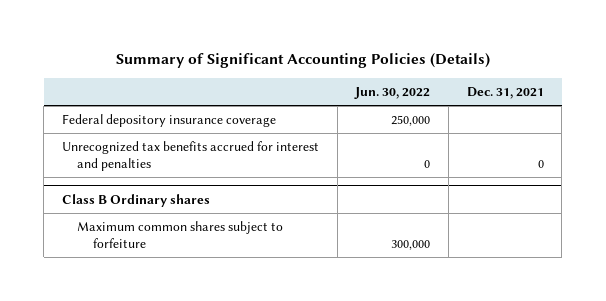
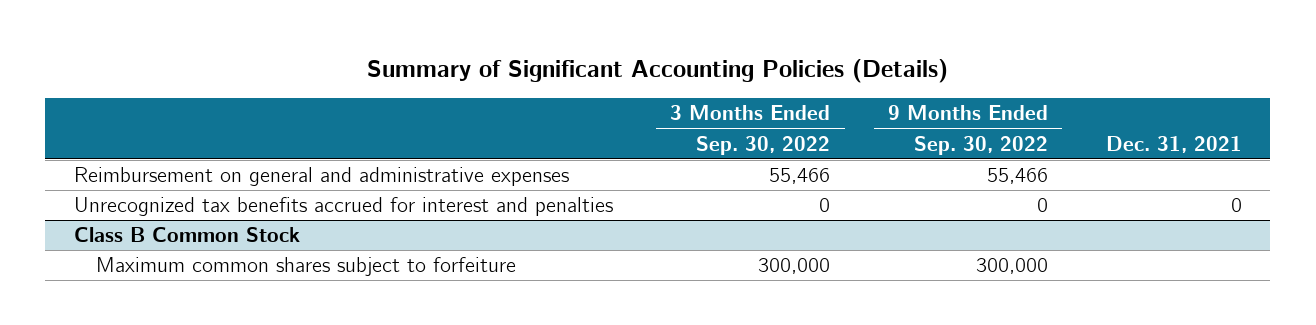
- | Jun. 30, 2022 | Dec. 31, 2021
+ | 3 Months Ended Sep. 30, 2022 | 9 Months Ended Sep. 30, 2022 | Dec. 31, 2021
- Federal depository insurance coverage | 250,000 |
+ Reimbursement on general and administrative expenses | 55,466 | 55,466 |
- Class B Ordinary shares
+ Class B Common Stock

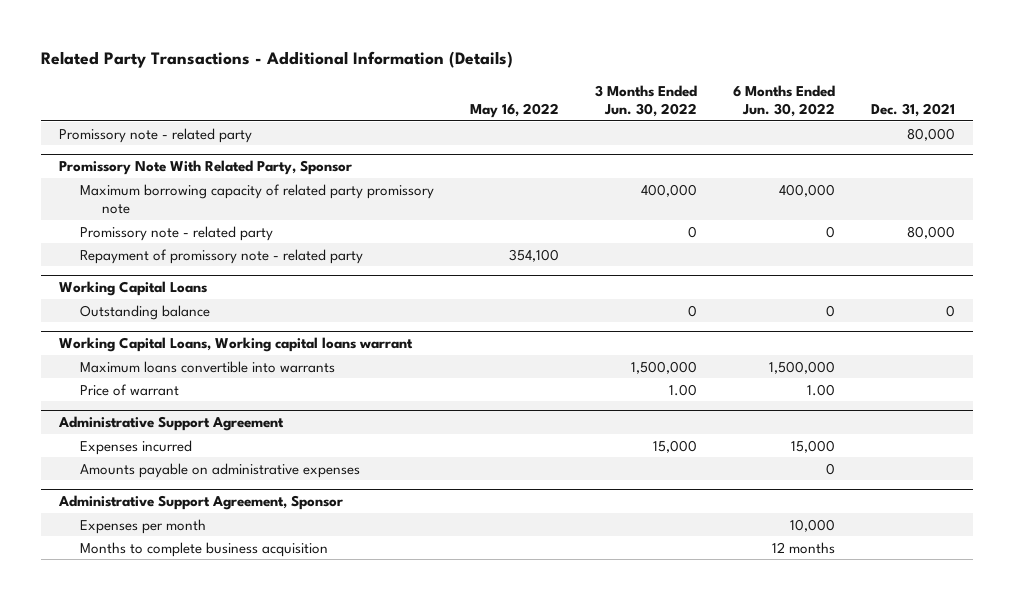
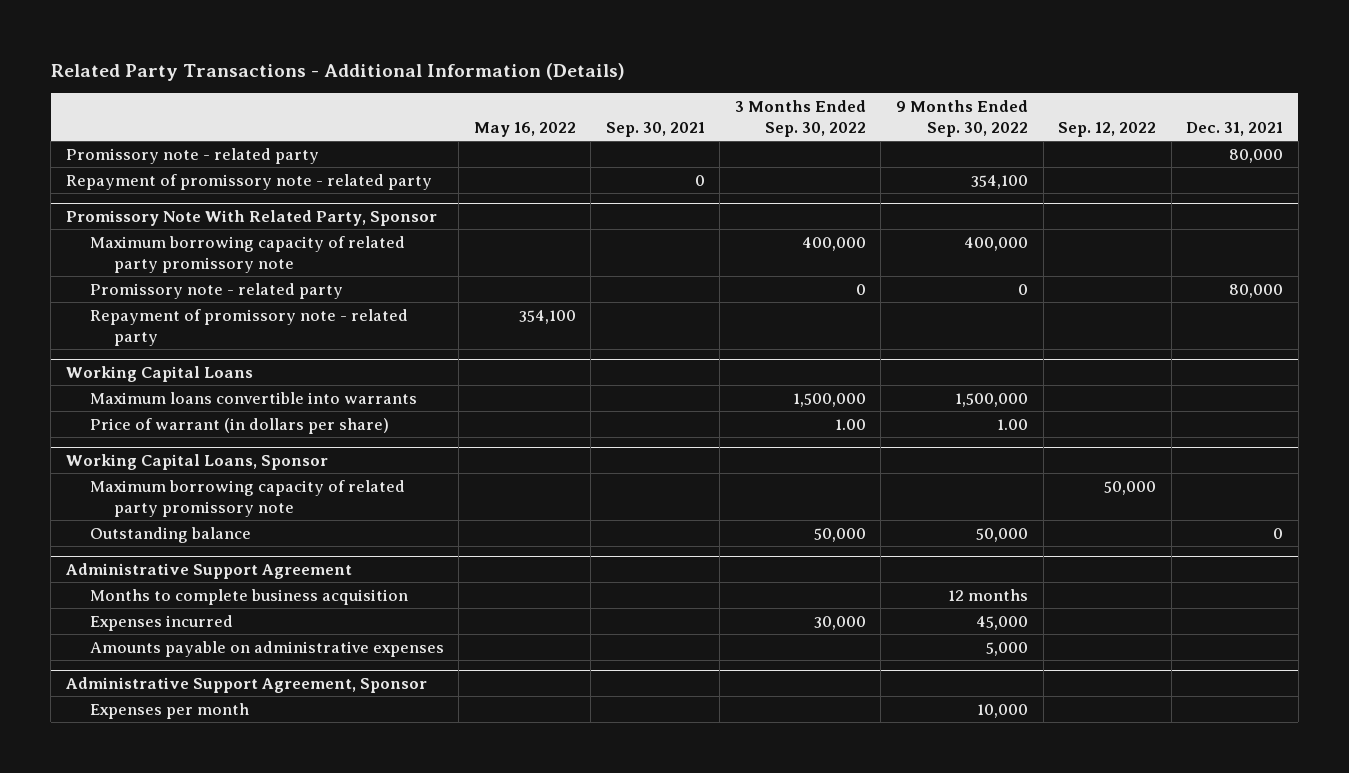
- | May 16, 2022 | 3 Months Ended Jun. 30, 2022 | 6 Months Ended Jun. 30, 2022 | Dec. 31, 2021
+ | May 16, 2022 | Sep. 30, 2021 | 3 Months Ended Sep. 30, 2022 | 9 Months Ended Sep. 30, 2022 | Sep. 12, 2022 | Dec. 31, 2021
+ Repayment of promissory note - related party | | 0 | | 354,100 | |
@ Working Capital Loans
- Outstanding balance | | 0 | 0 | 0
- Working Capital Loans, Working capital loans warrant
- Maximum loans convertible into warrants | | 1,500,000 | 1,500,000 |
- Price of warrant | | 1.00 | 1.00 |
@ Working Capital Loans
+ Maximum loans convertible into warrants | | | 1,500,000 | 1,500,000 | |
+ Price of warrant (in dollars per share) | | | 1.00 | 1.00 | |
+ Working Capital Loans, Sponsor
+ Maximum borrowing capacity of related party promissory note | | | | | 50,000 |
+ Outstanding balance | | | 50,000 | 50,000 | | 0
@ Administrative Support Agreement
+ Months to complete business acquisition | | | | 12 months | |
@ Administrative Support Agreement, Sponsor
- Months to complete business acquisition | | | 12 months |

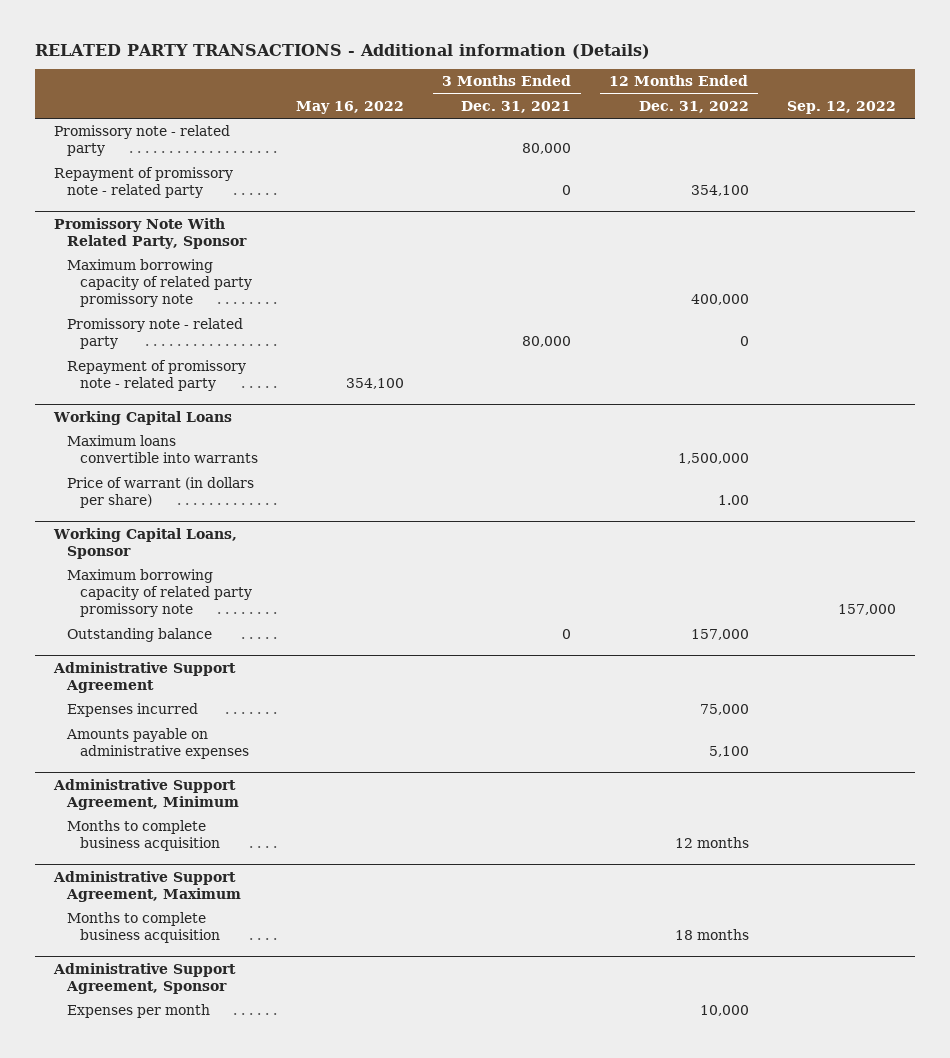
- Related Party Transactions - Additional Information (Details)
+ RELATED PARTY TRANSACTIONS - Additional information (Details)
- | May 16, 2022 | Sep. 30, 2021 | 3 Months Ended Sep. 30, 2022 | 9 Months Ended Sep. 30, 2022 | Sep. 12, 2022 | Dec. 31, 2021
+ | May 16, 2022 | 3 Months Ended Dec. 31, 2021 | 12 Months Ended Dec. 31, 2022 | Sep. 12, 2022
@ Working Capital Loans, Sponsor
- Maximum borrowing capacity of related party promissory note | | | | | 50,000 |
+ Maximum borrowing capacity of related party promissory note | | | | 157,000
@ Administrative Support Agreement
- Months to complete business acquisition | | | | 12 months | |
+ Administrative Support Agreement, Minimum
+ Months to complete business acquisition | | | 12 months |
+ Administrative Support Agreement, Maximum
+ Months to complete business acquisition | | | 18 months |

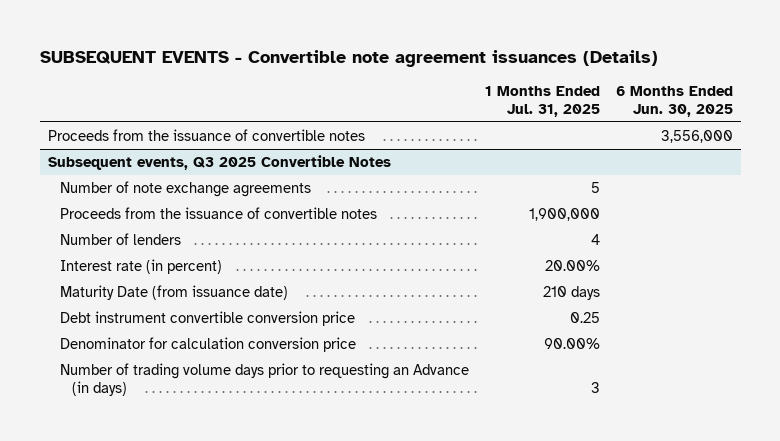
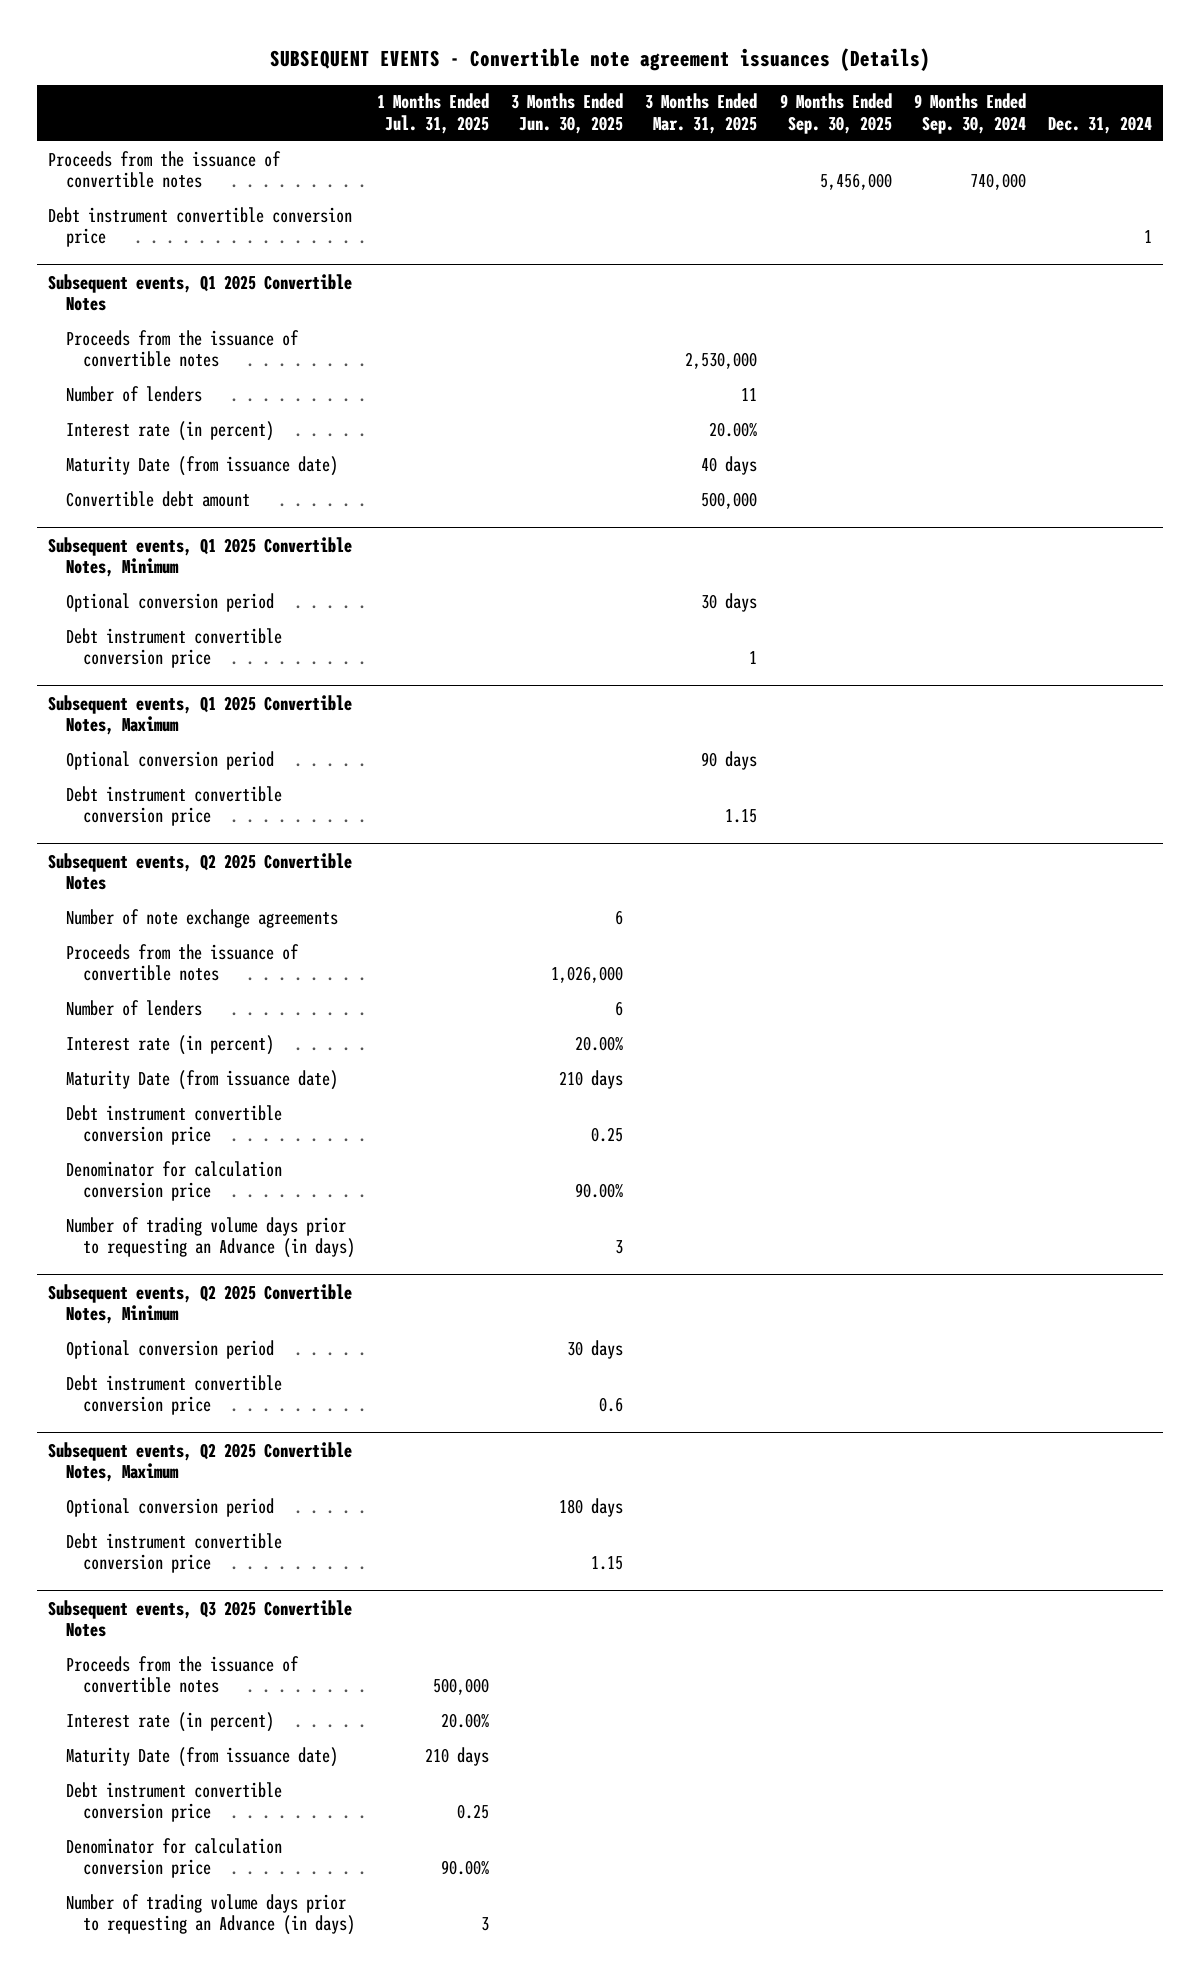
- | 1 Months Ended Jul. 31, 2025 | 6 Months Ended Jun. 30, 2025
+ | 1 Months Ended Jul. 31, 2025 | 3 Months Ended Jun. 30, 2025 | 3 Months Ended Mar. 31, 2025 | 9 Months Ended Sep. 30, 2025 | 9 Months Ended Sep. 30, 2024 | Dec. 31, 2024
+ Debt instrument convertible conversion price | | | | | | 1
+ Subsequent events, Q1 2025 Convertible Notes
+ Proceeds from the issuance of convertible notes | | | 2,530,000 | | |
+ Number of lenders | | | 11 | | |
+ Interest rate (in percent) | | | 20.00% | | |
+ Maturity Date (from issuance date) | | | 40 days | | |
+ Convertible debt amount | | | 500,000 | | |
+ Subsequent events, Q1 2025 Convertible Notes, Minimum
+ Optional conversion period | | | 30 days | | |
+ Debt instrument convertible conversion price | | | 1 | | |
+ Subsequent events, Q1 2025 Convertible Notes, Maximum
+ Optional conversion period | | | 90 days | | |
+ Debt instrument convertible conversion price | | | 1.15 | | |
+ Subsequent events, Q2 2025 Convertible Notes
+ Number of note exchange agreements | | 6 | | | |
+ Proceeds from the issuance of convertible notes | | 1,026,000 | | | |
+ Number of lenders | | 6 | | | |
+ Interest rate (in percent) | | 20.00% | | | |
+ Maturity Date (from issuance date) | | 210 days | | | |
+ Debt instrument convertible conversion price | | 0.25 | | | |
+ Denominator for calculation conversion price | | 90.00% | | | |
+ Number of trading volume days prior to requesting an Advance (in days) | | 3 | | | |
+ Subsequent events, Q2 2025 Convertible Notes, Minimum
+ Optional conversion period | | 30 days | | | |
+ Debt instrument convertible conversion price | | 0.6 | | | |
+ Subsequent events, Q2 2025 Convertible Notes, Maximum
+ Optional conversion period | | 180 days | | | |
+ Debt instrument convertible conversion price | | 1.15 | | | |
@ Subsequent events, Q3 2025 Convertible Notes
- Number of note exchange agreements | 5 |
- Proceeds from the issuance of convertible notes | 1,900,000 |
- Number of lenders | 4 |
+ Proceeds from the issuance of convertible notes | 500,000 | | | | |

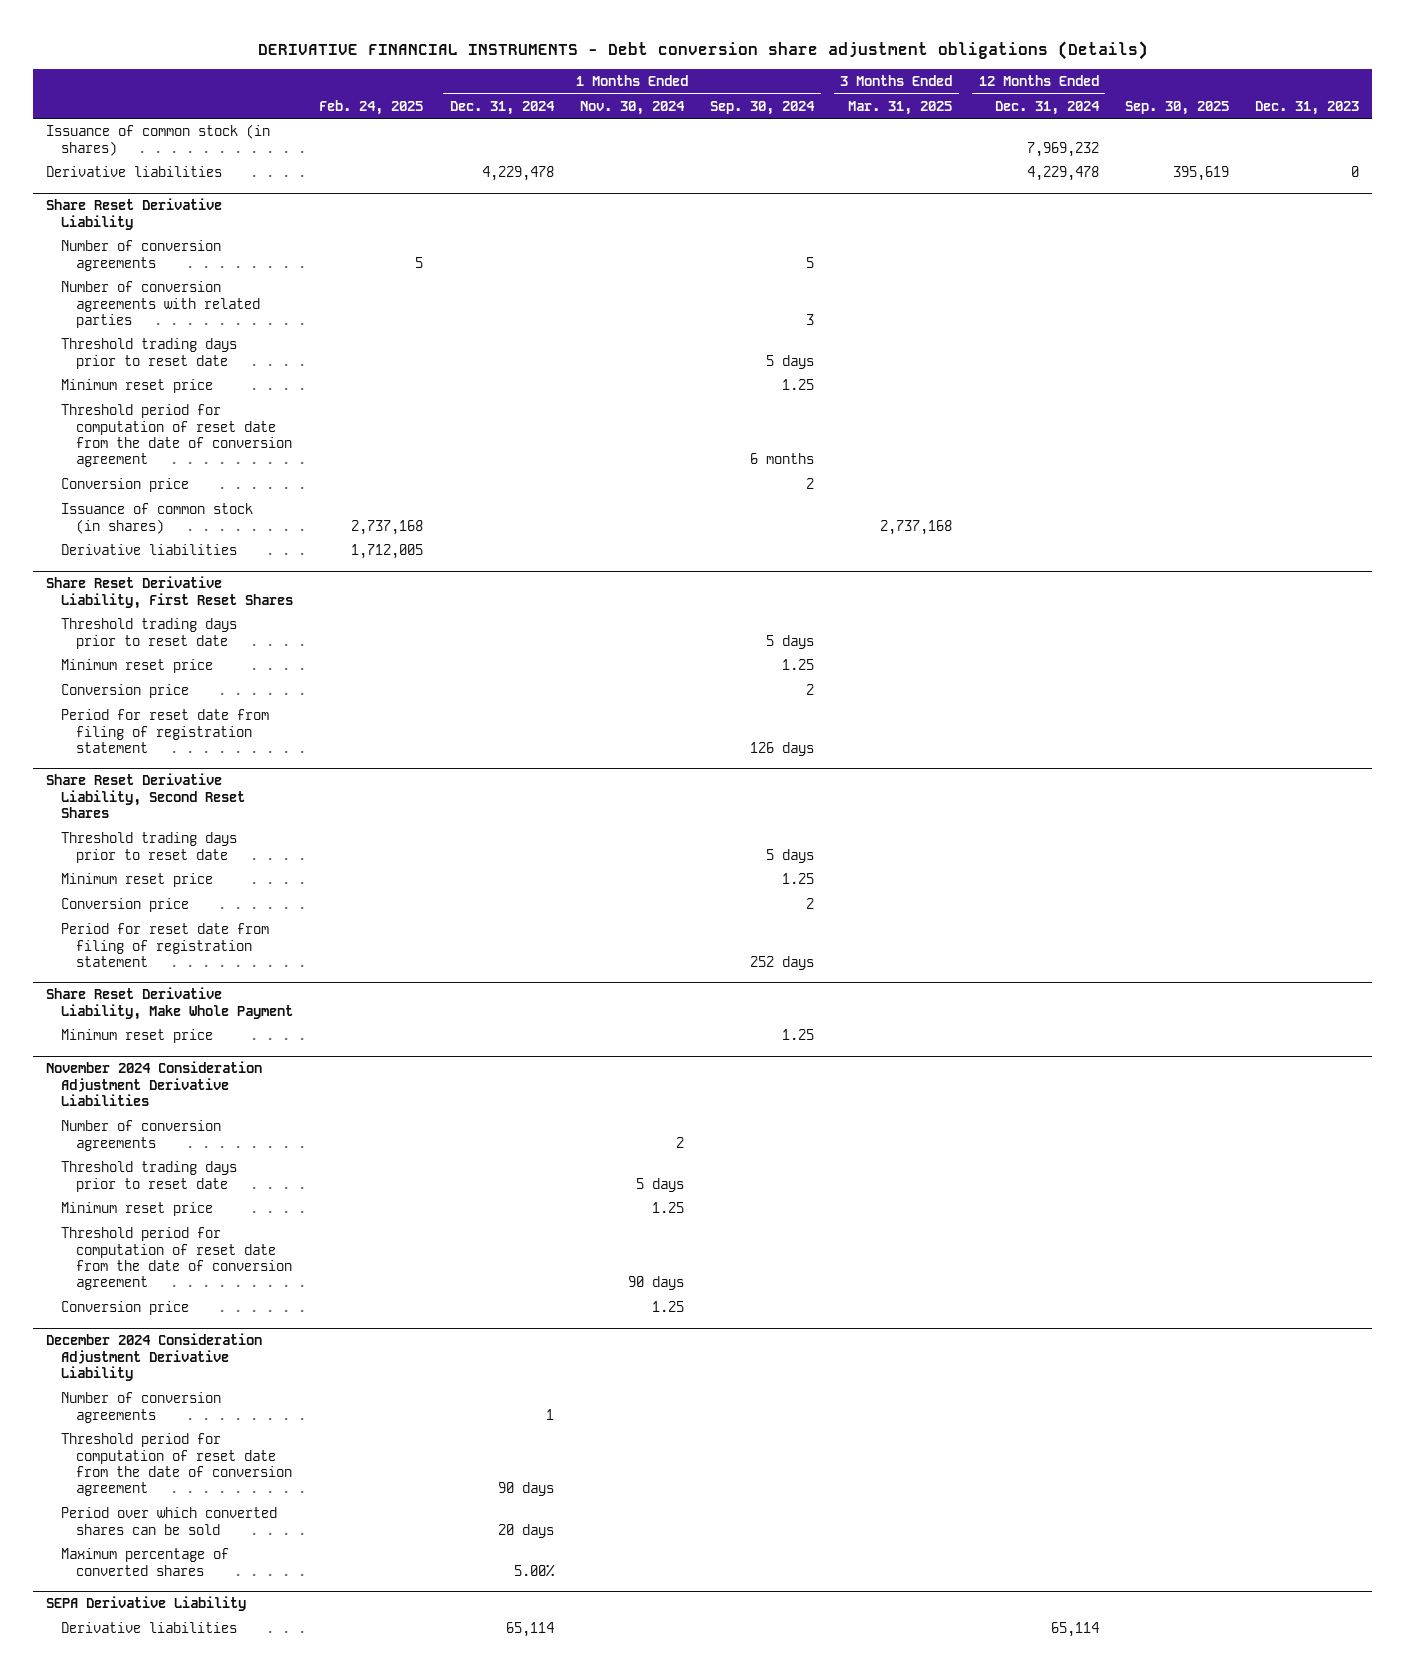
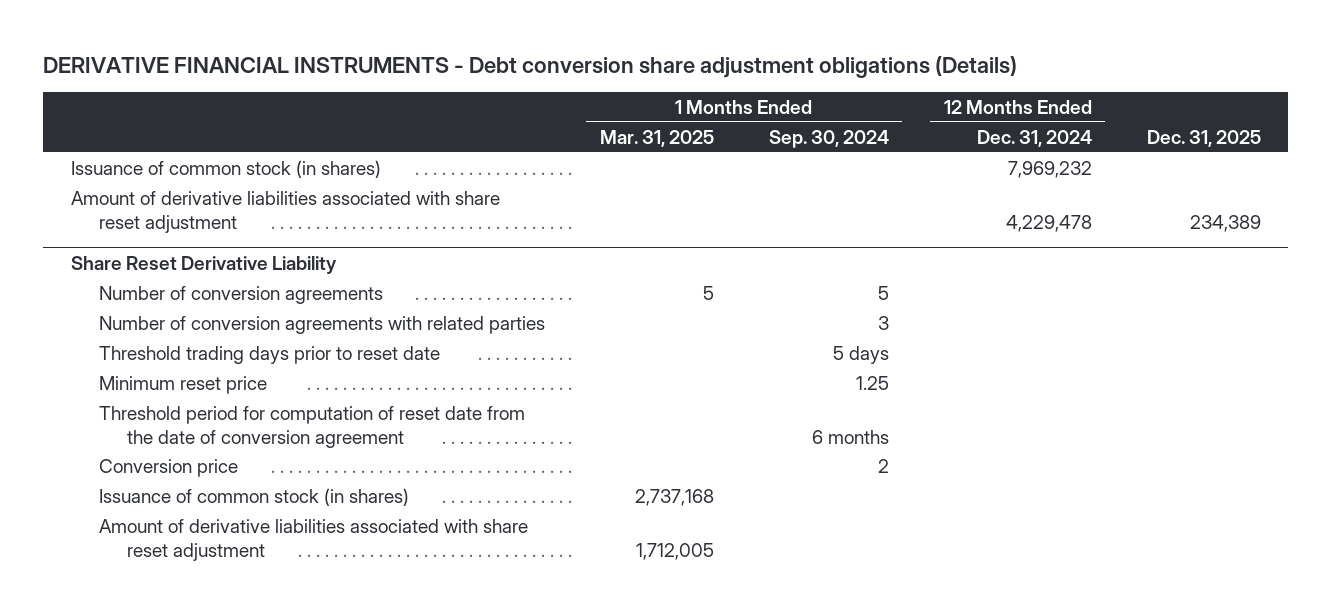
- | Feb. 24, 2025 | 1 Months Ended Dec. 31, 2024 | 1 Months Ended Nov. 30, 2024 | 1 Months Ended Sep. 30, 2024 | 3 Months Ended Mar. 31, 2025 | 12 Months Ended Dec. 31, 2024 | Sep. 30, 2025 | Dec. 31, 2023
+ | 1 Months Ended Mar. 31, 2025 | 1 Months Ended Sep. 30, 2024 | 12 Months Ended Dec. 31, 2024 | Dec. 31, 2025
- Derivative liabilities | | 4,229,478 | | | | 4,229,478 | 395,619 | 0
+ Amount of derivative liabilities associated with share reset adjustment | | | 4,229,478 | 234,389
@ Share Reset Derivative Liability
- Derivative liabilities | 1,712,005 | | | | | | |
- Share Reset Derivative Liability, First Reset Shares
- Threshold trading days prior to reset date | | | | 5 days | | | |
- Minimum reset price | | | | 1.25 | | | |
- Conversion price | | | | 2 | | | |
- Period for reset date from filing of registration statement | | | | 126 days | | | |
- Share Reset Derivative Liability, Second Reset Shares
- Threshold trading days prior to reset date | | | | 5 days | | | |
- Minimum reset price | | | | 1.25 | | | |
- Conversion price | | | | 2 | | | |
- Period for reset date from filing of registration statement | | | | 252 days | | | |
- Share Reset Derivative Liability, Make Whole Payment
- Minimum reset price | | | | 1.25 | | | |
- November 2024 Consideration Adjustment Derivative Liabilities
- Number of conversion agreements | | | 2 | | | | |
- Threshold trading days prior to reset date | | | 5 days | | | | |
- Minimum reset price | | | 1.25 | | | | |
- Threshold period for computation of reset date from the date of conversion agreement | | | 90 days | | | | |
- Conversion price | | | 1.25 | | | | |
- December 2024 Consideration Adjustment Derivative Liability
- Number of conversion agreements | | 1 | | | | | |
- Threshold period for computation of reset date from the date of conversion agreement | | 90 days | | | | | |
- Period over which converted shares can be sold | | 20 days | | | | | |
- Maximum percentage of converted shares | | 5.00% | | | | | |
- SEPA Derivative Liability
- Derivative liabilities | | 65,114 | | | | 65,114 | |
@ Share Reset Derivative Liability
+ Amount of derivative liabilities associated with share reset adjustment | 1,712,005 | | |

